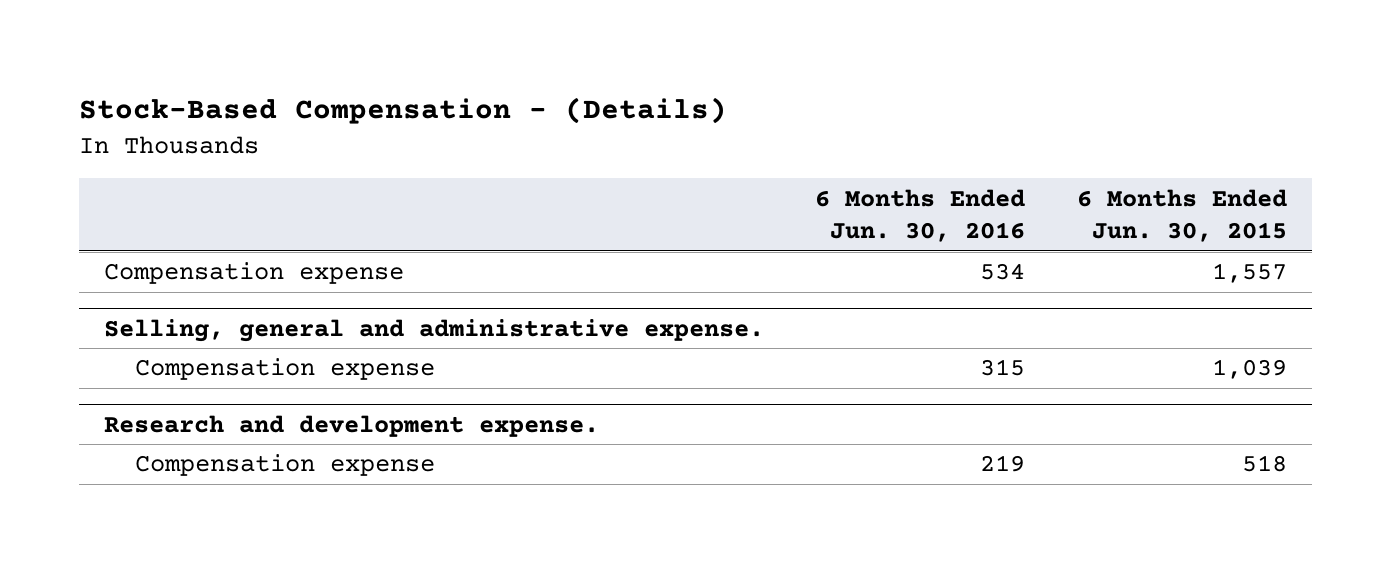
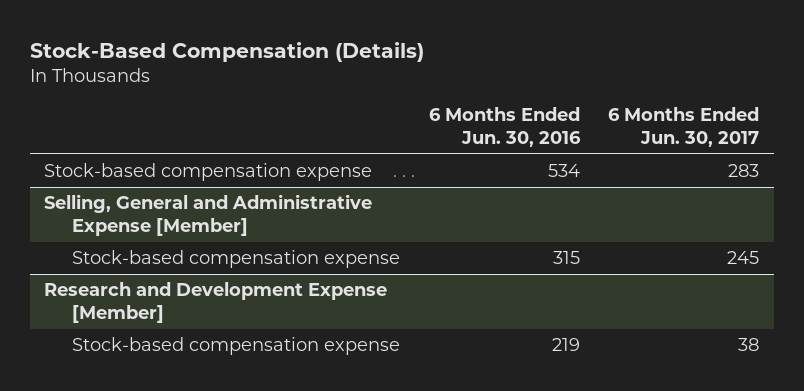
- Stock-Based Compensation - (Details)
+ Stock-Based Compensation (Details)
- | 6 Months Ended Jun. 30, 2016 | 6 Months Ended Jun. 30, 2015
+ | 6 Months Ended Jun. 30, 2016 | 6 Months Ended Jun. 30, 2017
- Compensation expense | 534 | 1,557
- Selling, general and administrative expense.
- Compensation expense | 315 | 1,039
- Research and development expense.
- Compensation expense | 219 | 518
+ Stock-based compensation expense | 534 | 283
+ Selling, General and Administrative Expense [Member]
+ Stock-based compensation expense | 315 | 245
+ Research and Development Expense [Member]
+ Stock-based compensation expense | 219 | 38

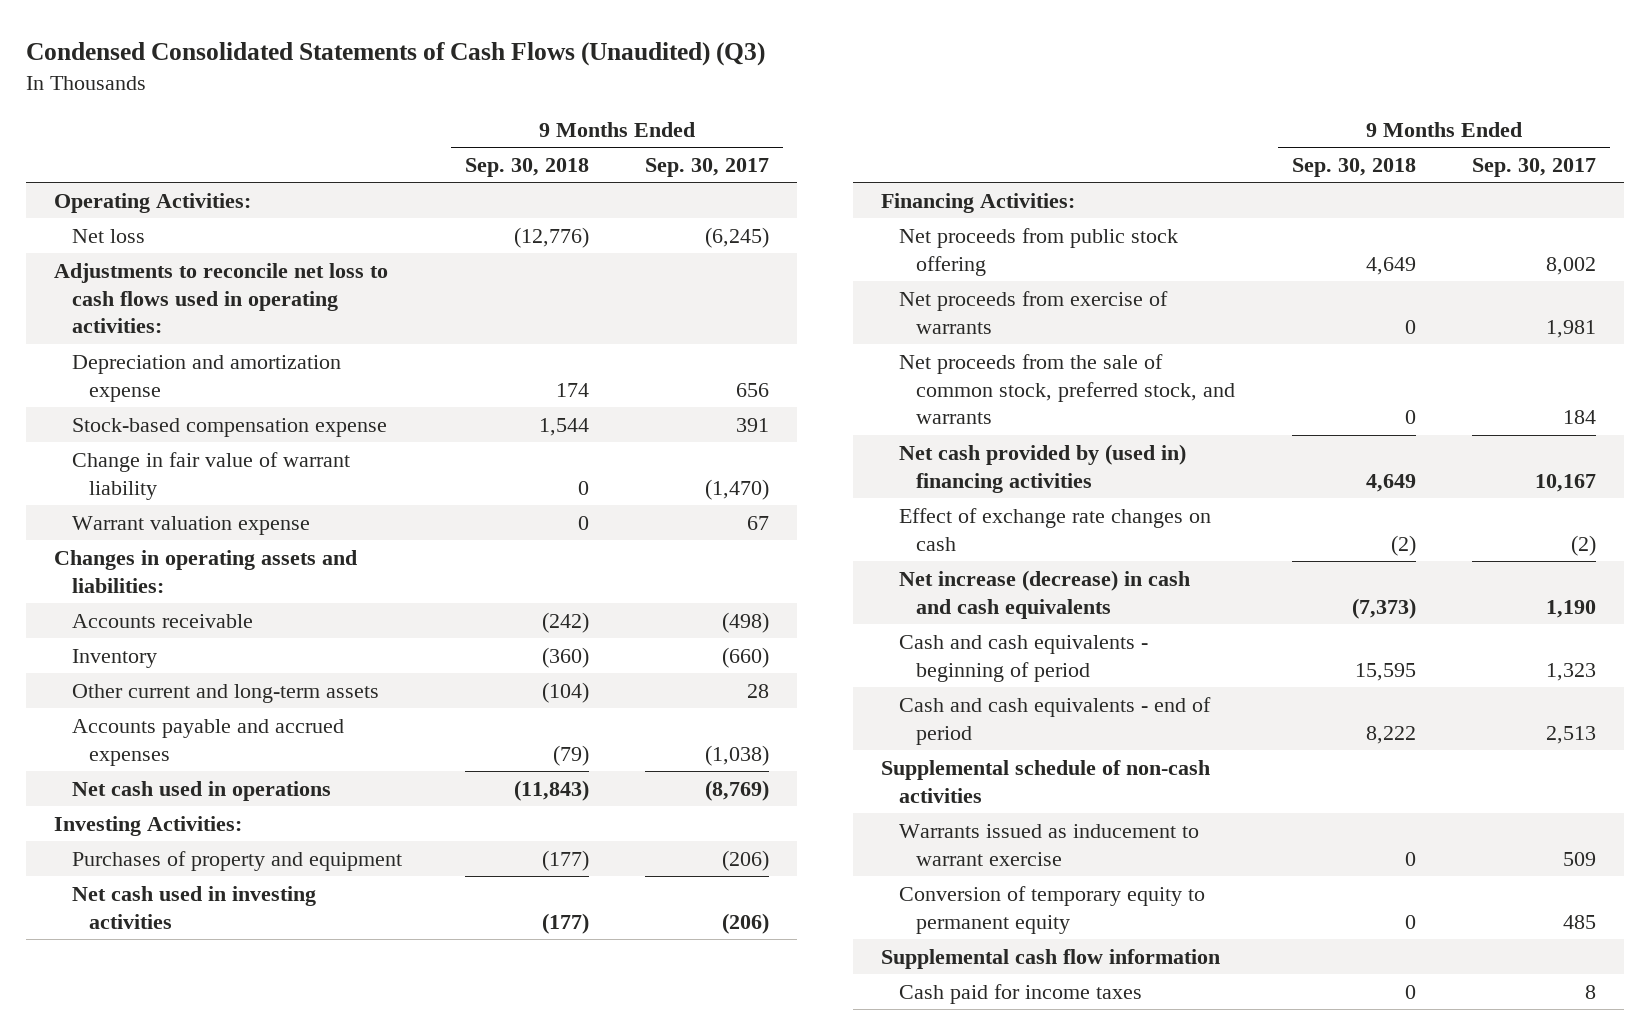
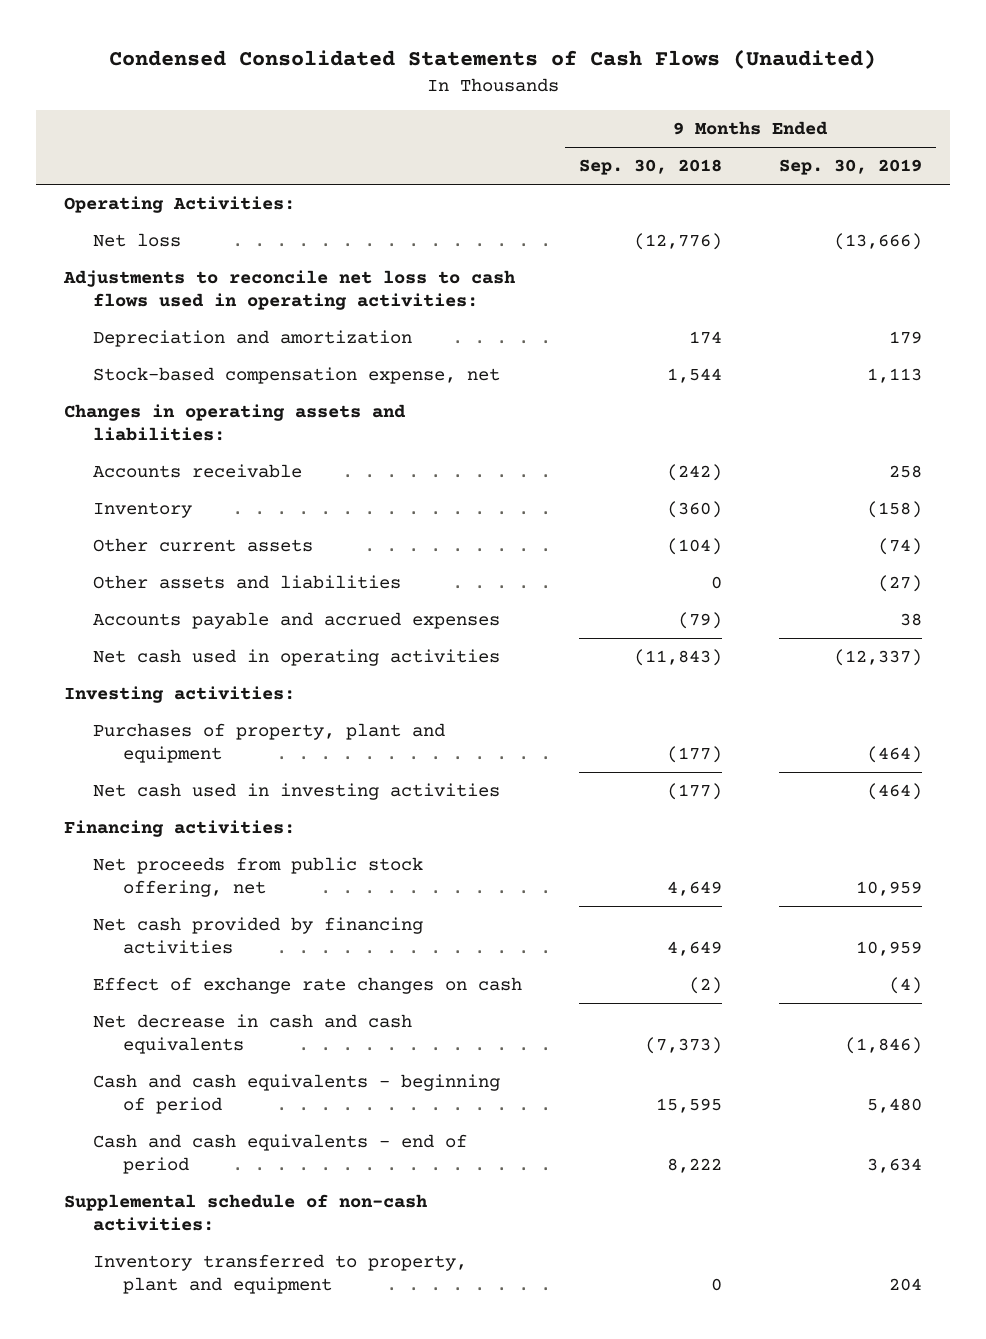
- Condensed Consolidated Statements of Cash Flows (Unaudited) (Q3)
+ Condensed Consolidated Statements of Cash Flows (Unaudited)
- | 9 Months Ended Sep. 30, 2018 | 9 Months Ended Sep. 30, 2017
+ | 9 Months Ended Sep. 30, 2018 | 9 Months Ended Sep. 30, 2019
- Depreciation and amortization expense | 174 | 656
- Stock-based compensation expense | 1,544 | 391
- Change in fair value of warrant liability | 0 | (1,470)
- Warrant valuation expense | 0 | 67
+ Depreciation and amortization | 174 | 179
+ Stock-based compensation expense, net | 1,544 | 1,113
- Other current and long-term assets | (104) | 28
+ Other current assets | (104) | (74)
+ Other assets and liabilities | 0 | (27)
- Net cash used in operations | (11,843) | (8,769)
- Investing Activities:
- Purchases of property and equipment | (177) | (206)
+ Net cash used in operating activities | (11,843) | (12,337)
+ Investing activities:
+ Purchases of property, plant and equipment | (177) | (464)
- Financing Activities:
- Net proceeds from public stock offering | 4,649 | 8,002
- Net proceeds from exercise of warrants | 0 | 1,981
- Net proceeds from the sale of common stock, preferred stock, and warrants | 0 | 184
- Net cash provided by (used in) financing activities | 4,649 | 10,167
+ Financing activities:
+ Net proceeds from public stock offering, net | 4,649 | 10,959
+ Net cash provided by financing activities | 4,649 | 10,959
- Net increase (decrease) in cash and cash equivalents | (7,373) | 1,190
+ Net decrease in cash and cash equivalents | (7,373) | (1,846)
- Supplemental schedule of non-cash activities
- Warrants issued as inducement to warrant exercise | 0 | 509
- Conversion of temporary equity to permanent equity | 0 | 485
- Supplemental cash flow information
- Cash paid for income taxes | 0 | 8
+ Supplemental schedule of non-cash activities:
+ Inventory transferred to property, plant and equipment | 0 | 204

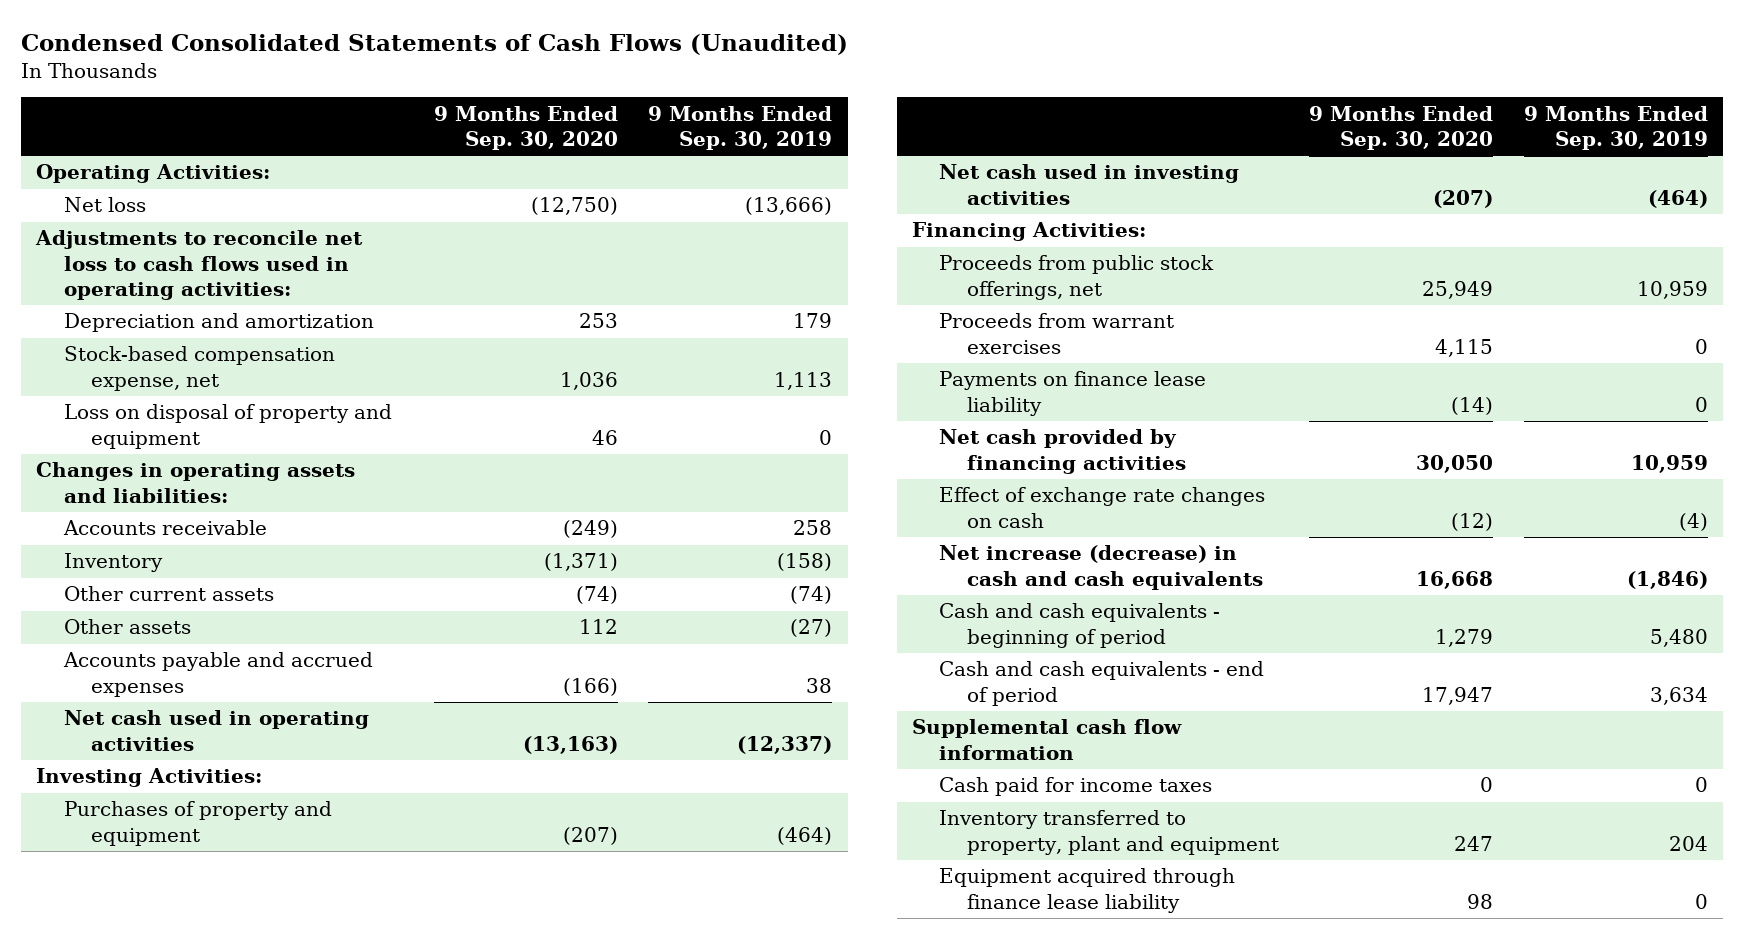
- | 9 Months Ended Sep. 30, 2018 | 9 Months Ended Sep. 30, 2019
+ | 9 Months Ended Sep. 30, 2020 | 9 Months Ended Sep. 30, 2019
+ Loss on disposal of property and equipment | 46 | 0
- Other assets and liabilities | 0 | (27)
+ Other assets | 112 | (27)
- Investing activities:
- Purchases of property, plant and equipment | (177) | (464)
+ Investing Activities:
+ Purchases of property and equipment | (207) | (464)
- Financing activities:
- Net proceeds from public stock offering, net | 4,649 | 10,959
+ Financing Activities:
+ Proceeds from public stock offerings, net | 25,949 | 10,959
+ Proceeds from warrant exercises | 4,115 | 0
+ Payments on finance lease liability | (14) | 0
- Net decrease in cash and cash equivalents | (7,373) | (1,846)
+ Net increase (decrease) in cash and cash equivalents | 16,668 | (1,846)
- Supplemental schedule of non-cash activities:
+ Supplemental cash flow information
+ Cash paid for income taxes | 0 | 0
+ Equipment acquired through finance lease liability | 98 | 0

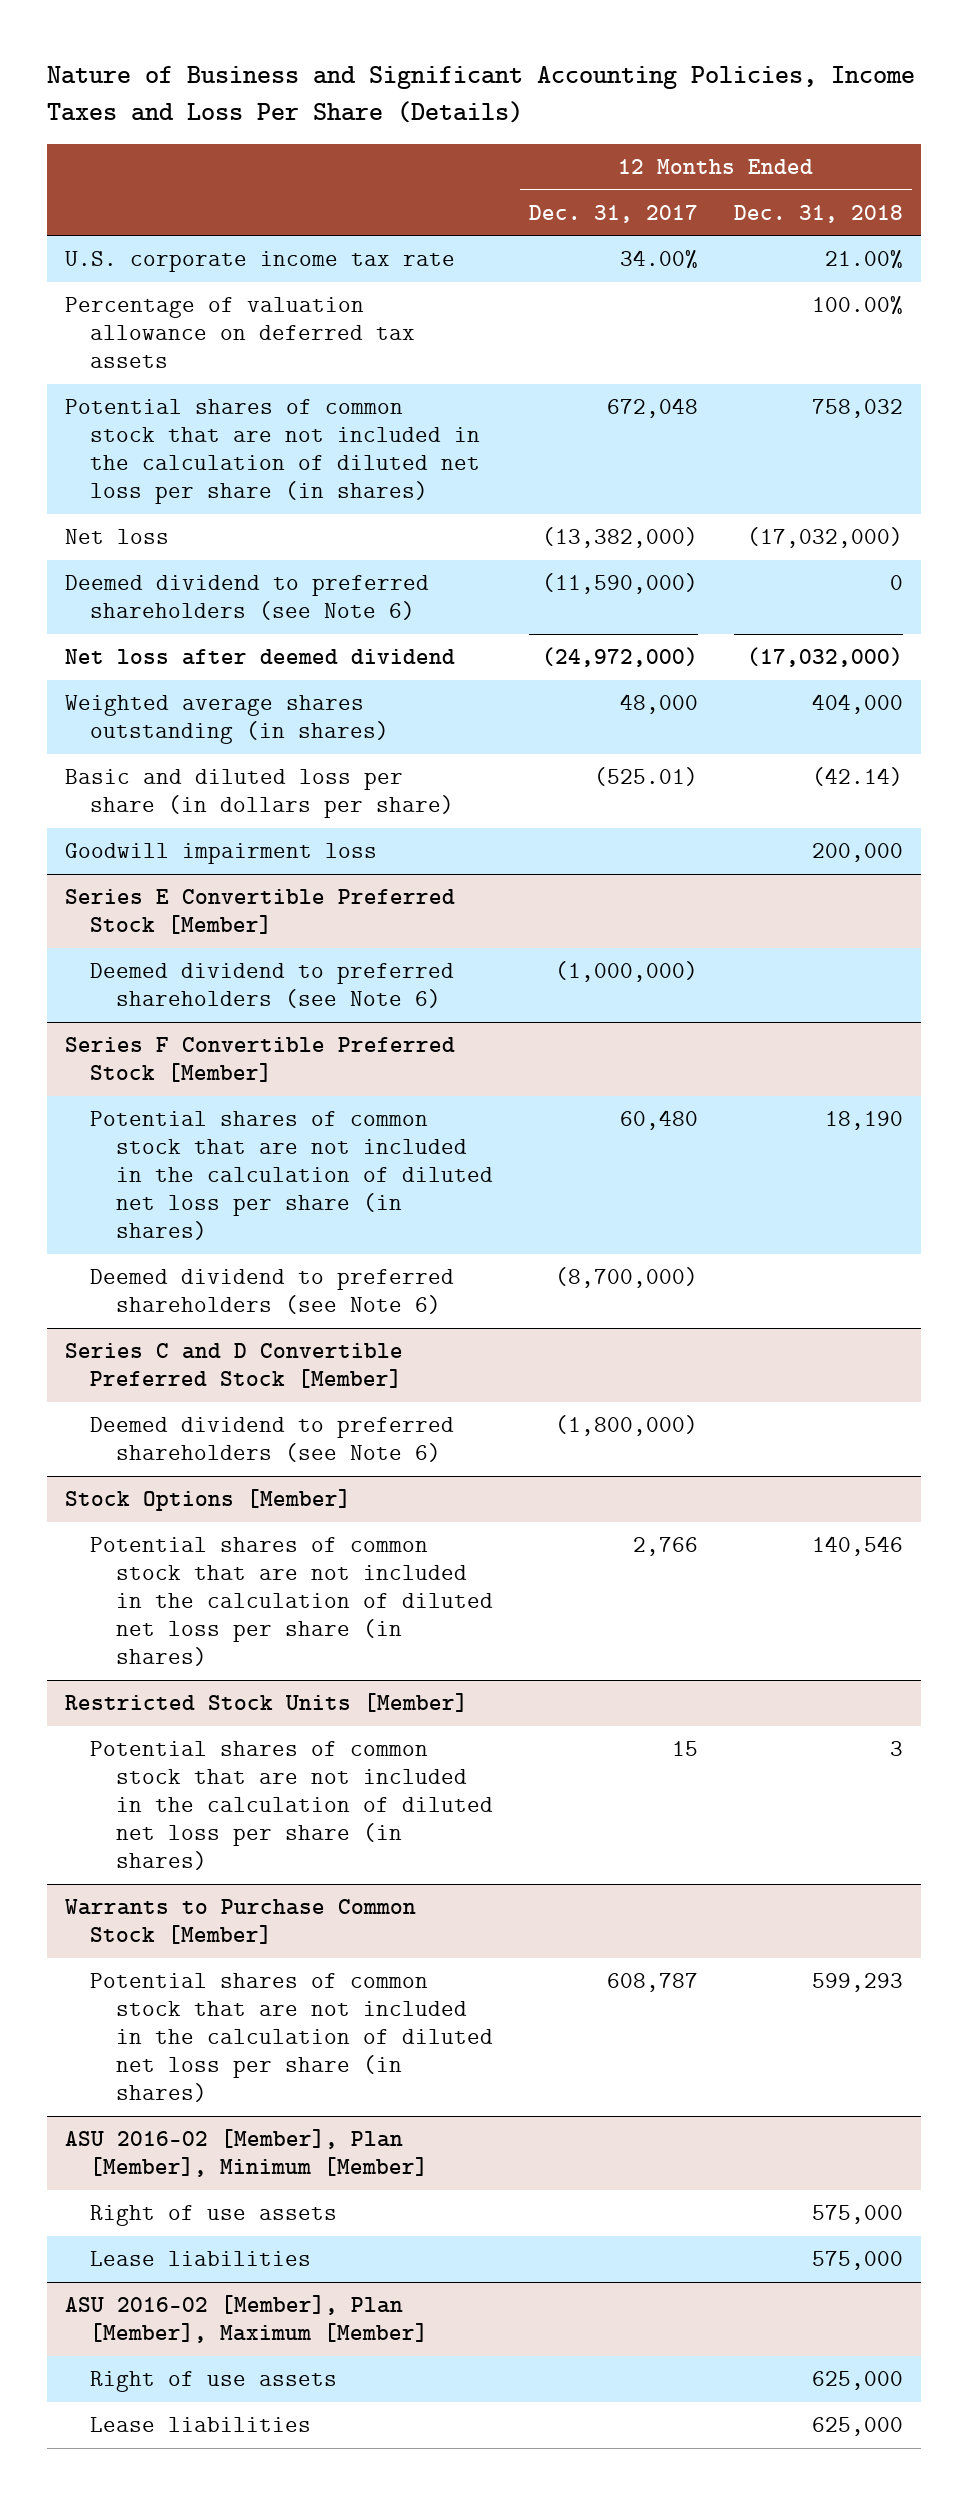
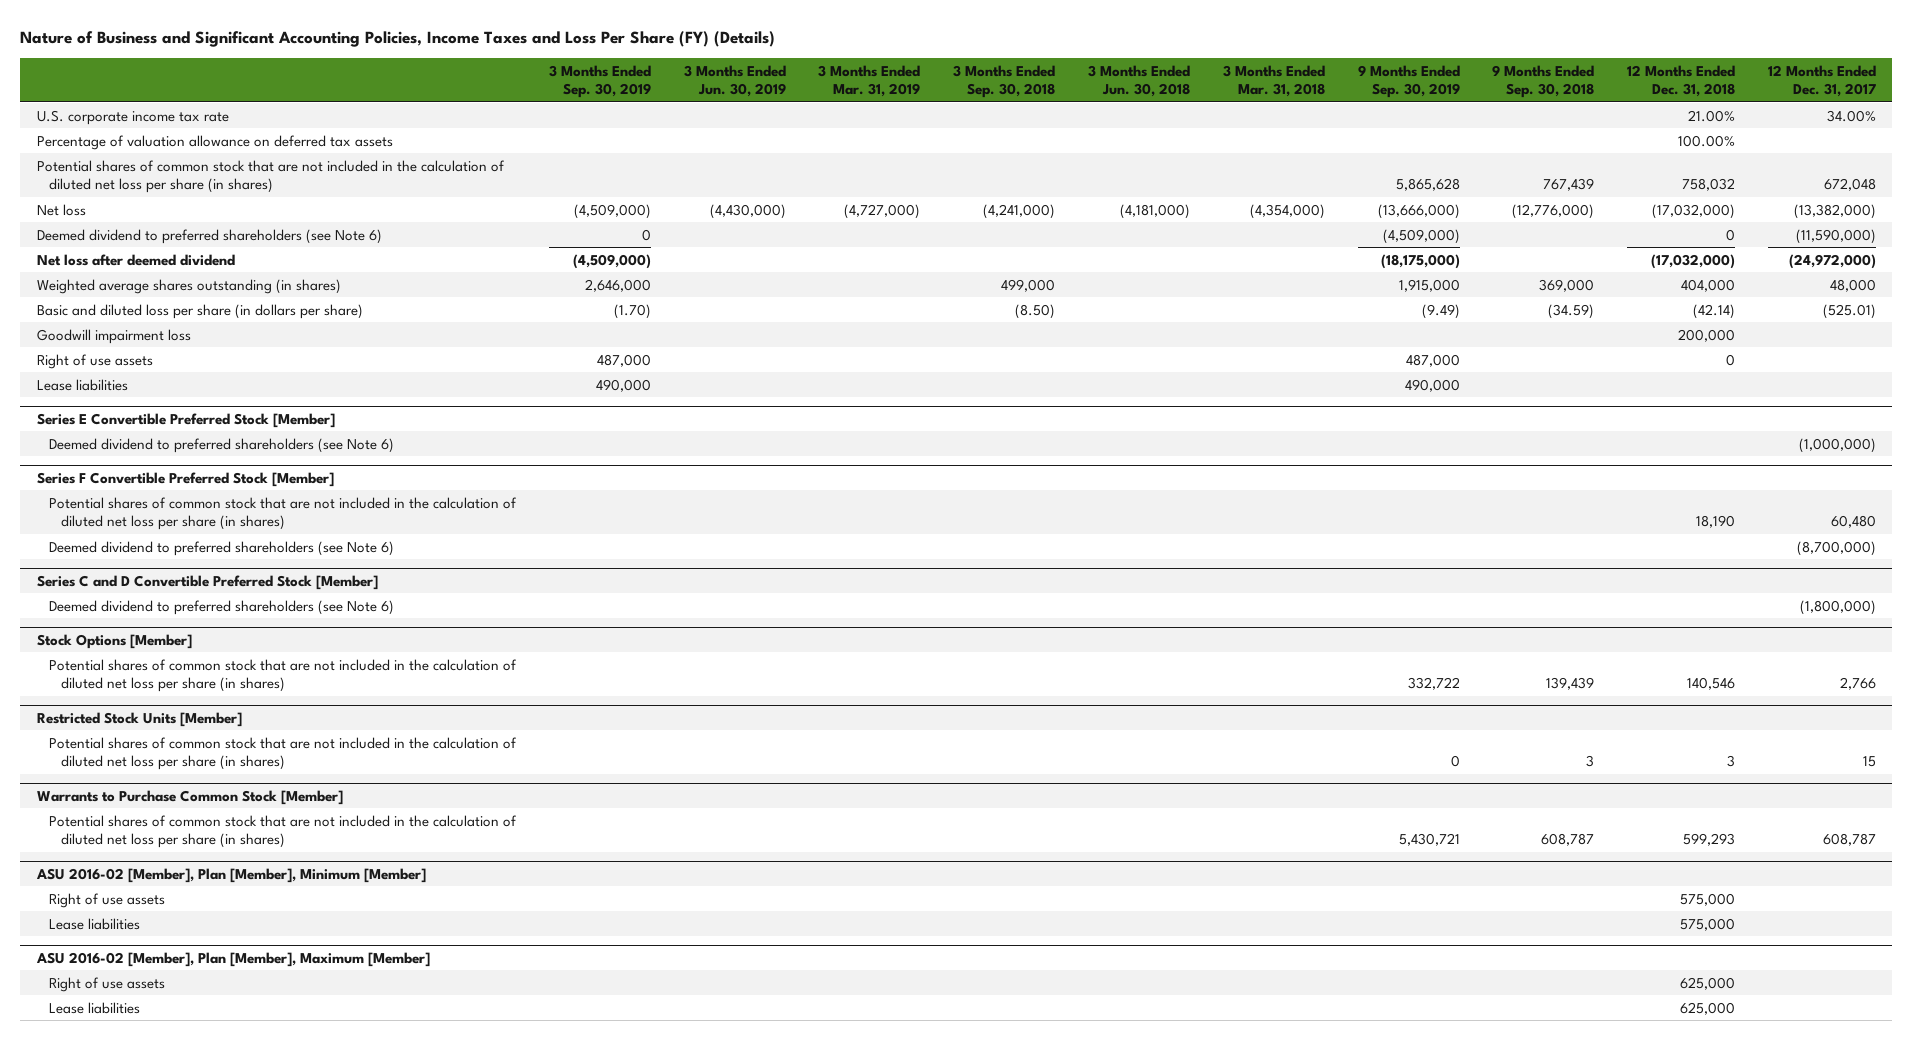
- Nature of Business and Significant Accounting Policies, Income Taxes and Loss Per Share (Details)
+ Nature of Business and Significant Accounting Policies, Income Taxes and Loss Per Share (FY) (Details)
- | 12 Months Ended Dec. 31, 2017 | 12 Months Ended Dec. 31, 2018
+ | 3 Months Ended Sep. 30, 2019 | 3 Months Ended Jun. 30, 2019 | 3 Months Ended Mar. 31, 2019 | 3 Months Ended Sep. 30, 2018 | 3 Months Ended Jun. 30, 2018 | 3 Months Ended Mar. 31, 2018 | 9 Months Ended Sep. 30, 2019 | 9 Months Ended Sep. 30, 2018 | 12 Months Ended Dec. 31, 2018 | 12 Months Ended Dec. 31, 2017
+ Right of use assets | 487,000 | | | | | | 487,000 | | 0 |
+ Lease liabilities | 490,000 | | | | | | 490,000 | | |

